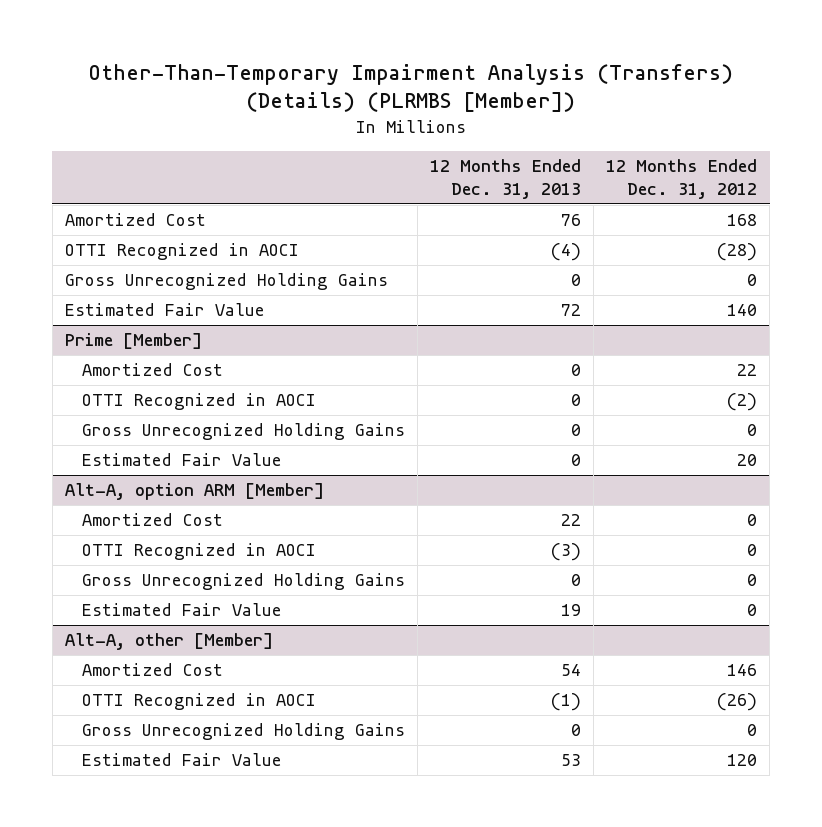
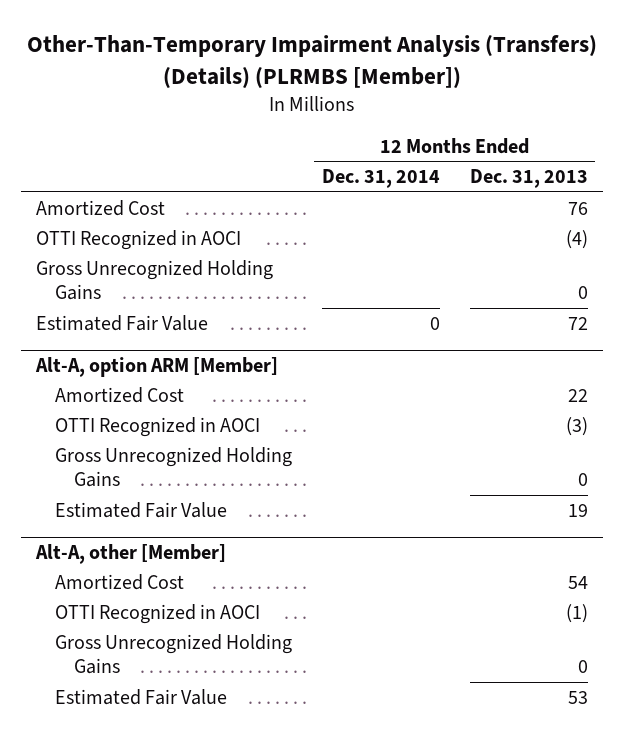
- | 12 Months Ended Dec. 31, 2013 | 12 Months Ended Dec. 31, 2012
+ | 12 Months Ended Dec. 31, 2014 | 12 Months Ended Dec. 31, 2013
- Prime [Member]
- Amortized Cost | 0 | 22
- OTTI Recognized in AOCI | 0 | (2)
- Gross Unrecognized Holding Gains | 0 | 0
- Estimated Fair Value | 0 | 20

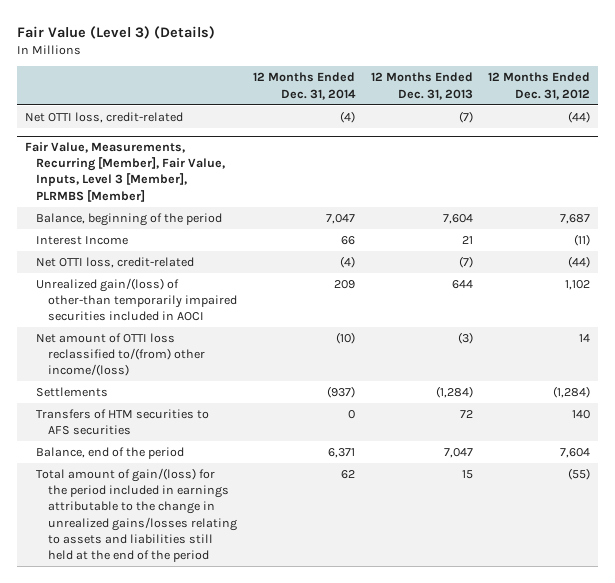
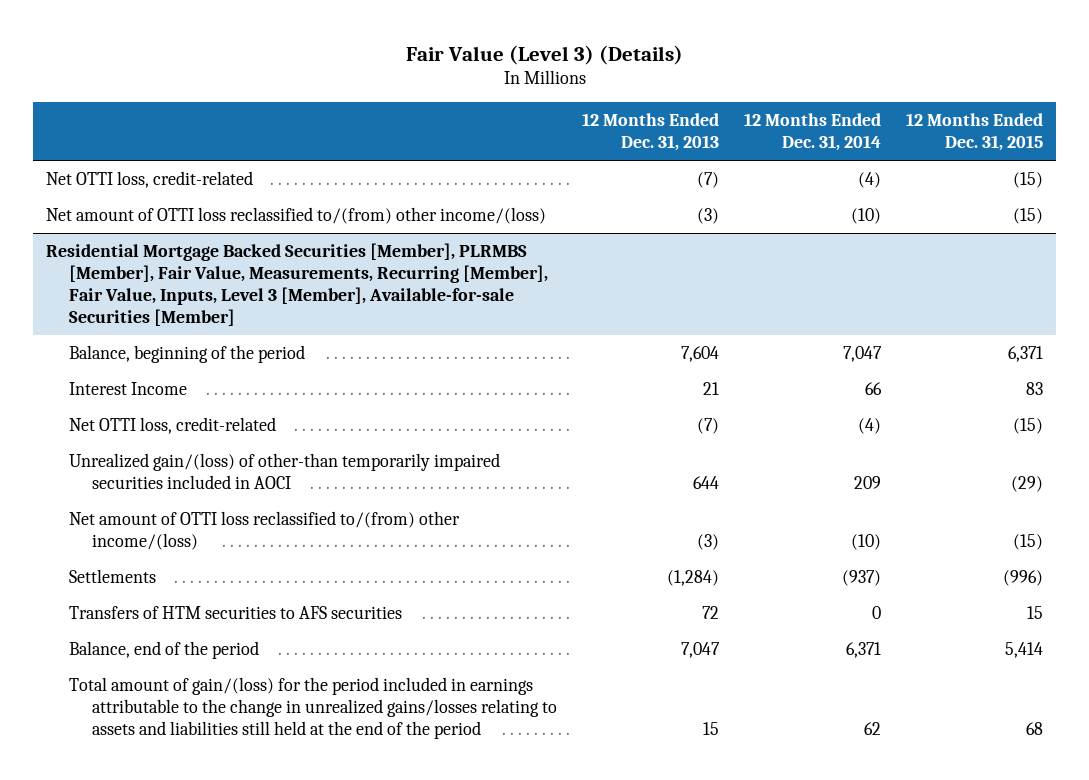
- | 12 Months Ended Dec. 31, 2014 | 12 Months Ended Dec. 31, 2013 | 12 Months Ended Dec. 31, 2012
+ | 12 Months Ended Dec. 31, 2013 | 12 Months Ended Dec. 31, 2014 | 12 Months Ended Dec. 31, 2015
- Fair Value, Measurements, Recurring [Member], Fair Value, Inputs, Level 3 [Member], PLRMBS [Member]
+ Net amount of OTTI loss reclassified to/(from) other income/(loss) | (3) | (10) | (15)
+ Residential Mortgage Backed Securities [Member], PLRMBS [Member], Fair Value, Measurements, Recurring [Member], Fair Value, Inputs, Level 3 [Member], Available-for-sale Securities [Member]

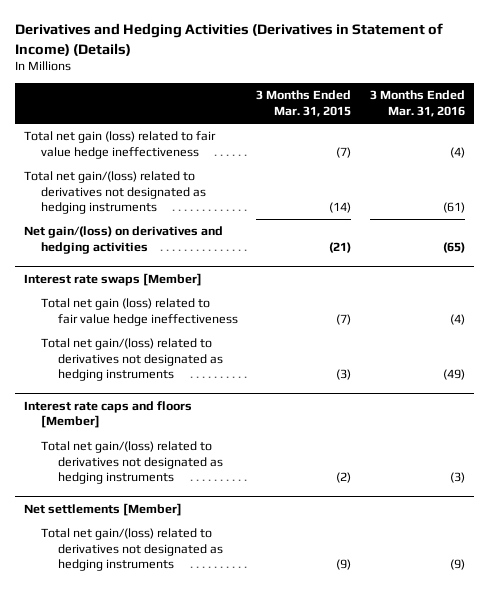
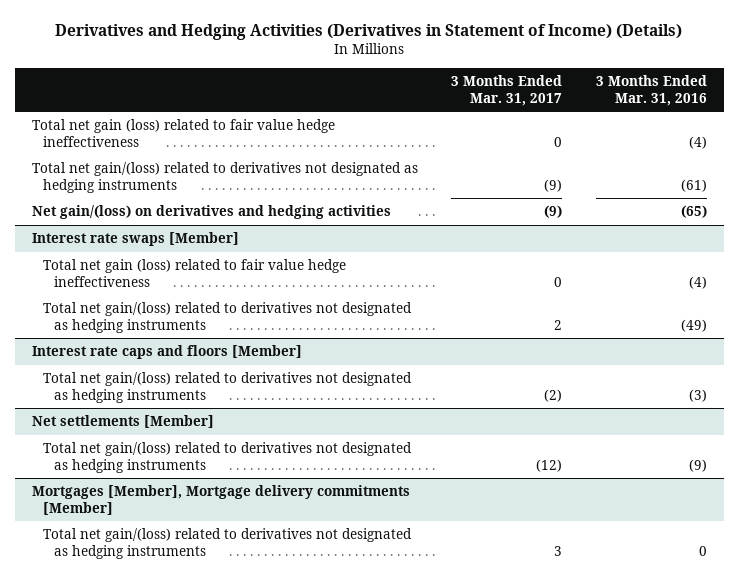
- | 3 Months Ended Mar. 31, 2015 | 3 Months Ended Mar. 31, 2016
+ | 3 Months Ended Mar. 31, 2017 | 3 Months Ended Mar. 31, 2016
+ Mortgages [Member], Mortgage delivery commitments [Member]
+ Total net gain/(loss) related to derivatives not designated as hedging instruments | 3 | 0

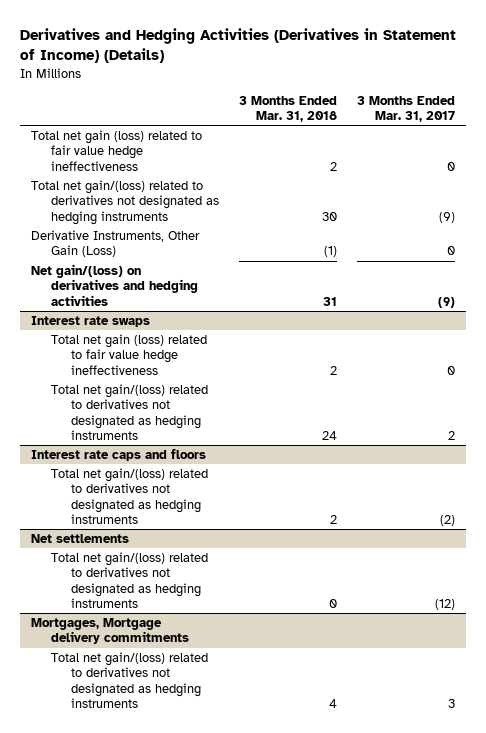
- | 3 Months Ended Mar. 31, 2017 | 3 Months Ended Mar. 31, 2016
+ | 3 Months Ended Mar. 31, 2018 | 3 Months Ended Mar. 31, 2017
+ Derivative Instruments, Other Gain (Loss) | (1) | 0
- Interest rate swaps [Member]
+ Interest rate swaps
- Interest rate caps and floors [Member]
+ Interest rate caps and floors
- Net settlements [Member]
+ Net settlements
- Mortgages [Member], Mortgage delivery commitments [Member]
+ Mortgages, Mortgage delivery commitments

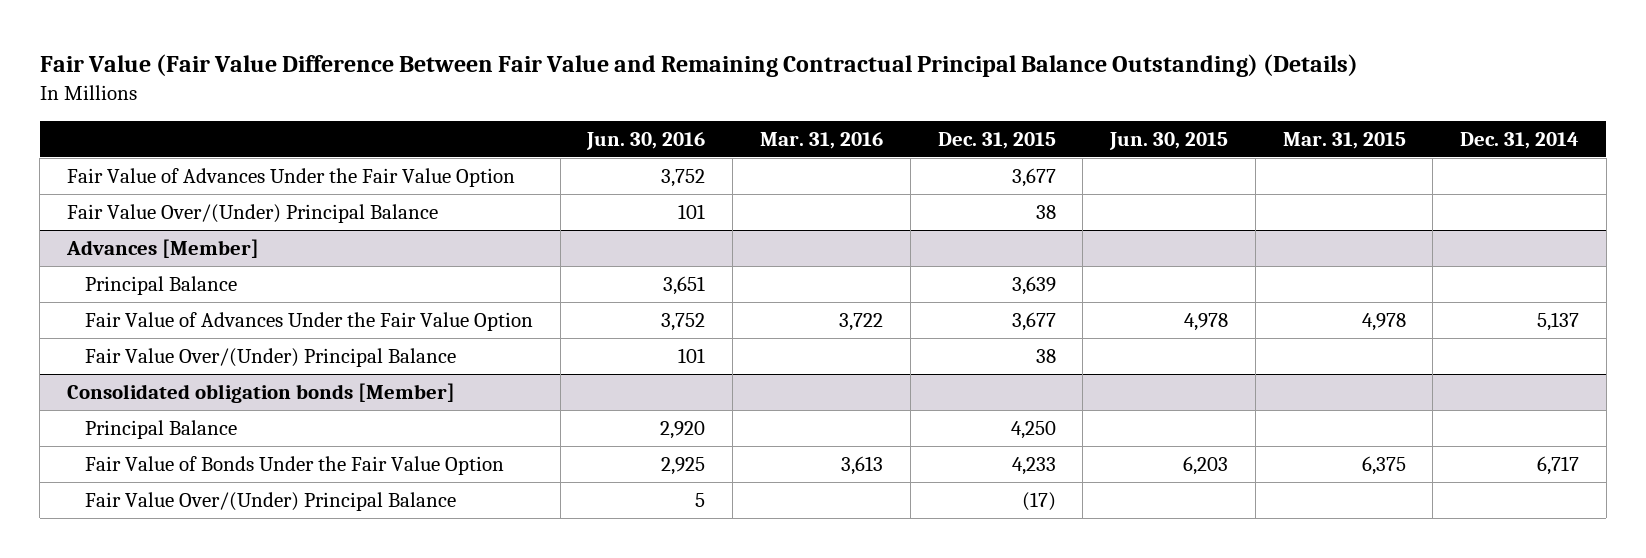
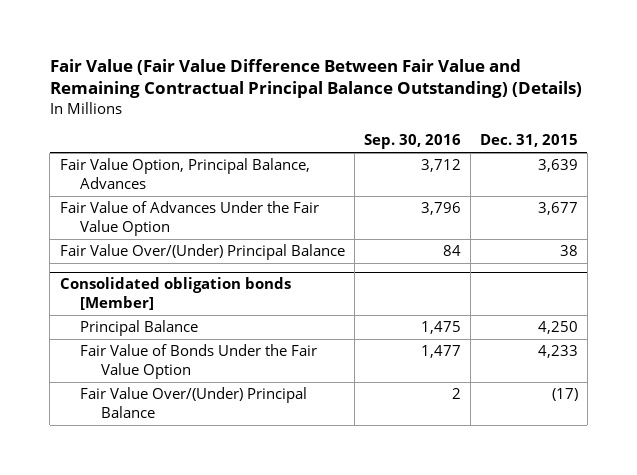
- | Jun. 30, 2016 | Mar. 31, 2016 | Dec. 31, 2015 | Jun. 30, 2015 | Mar. 31, 2015 | Dec. 31, 2014
+ | Sep. 30, 2016 | Dec. 31, 2015
- Fair Value of Advances Under the Fair Value Option | 3,752 | | 3,677 | | |
- Fair Value Over/(Under) Principal Balance | 101 | | 38 | | |
- Advances [Member]
- Principal Balance | 3,651 | | 3,639 | | |
+ Fair Value Option, Principal Balance, Advances | 3,712 | 3,639

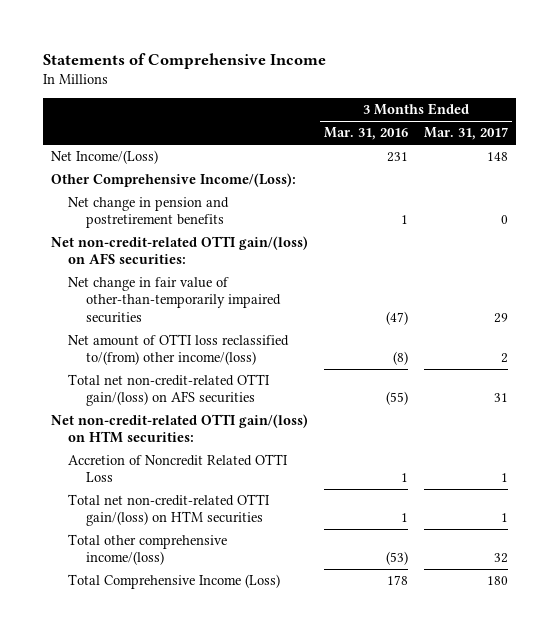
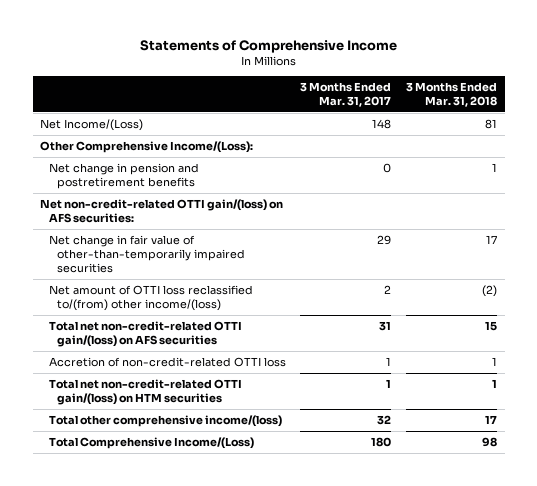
- | 3 Months Ended Mar. 31, 2016 | 3 Months Ended Mar. 31, 2017
+ | 3 Months Ended Mar. 31, 2017 | 3 Months Ended Mar. 31, 2018
- Net non-credit-related OTTI gain/(loss) on HTM securities:
- Accretion of Noncredit Related OTTI Loss | 1 | 1
+ Accretion of non-credit-related OTTI loss | 1 | 1
- Total Comprehensive Income (Loss) | 178 | 180
+ Total Comprehensive Income/(Loss) | 180 | 98

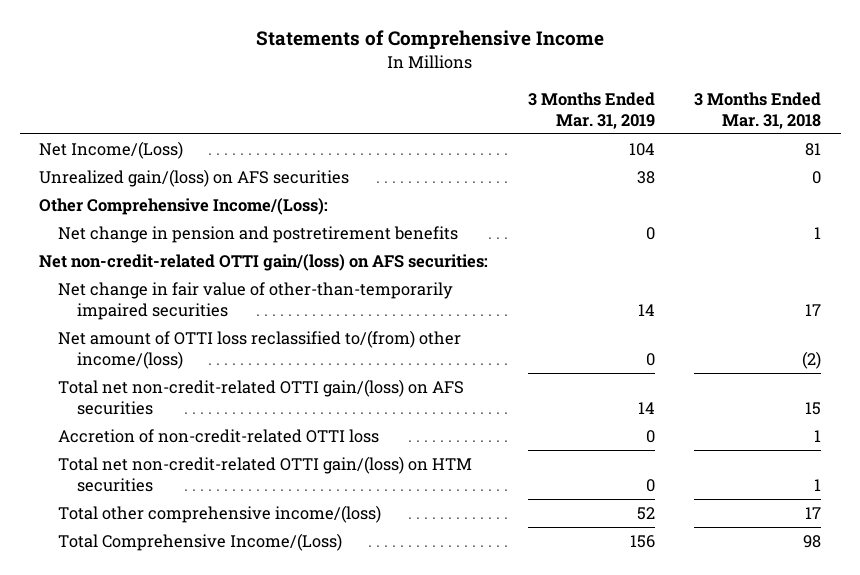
- | 3 Months Ended Mar. 31, 2017 | 3 Months Ended Mar. 31, 2018
+ | 3 Months Ended Mar. 31, 2019 | 3 Months Ended Mar. 31, 2018
+ Unrealized gain/(loss) on AFS securities | 38 | 0

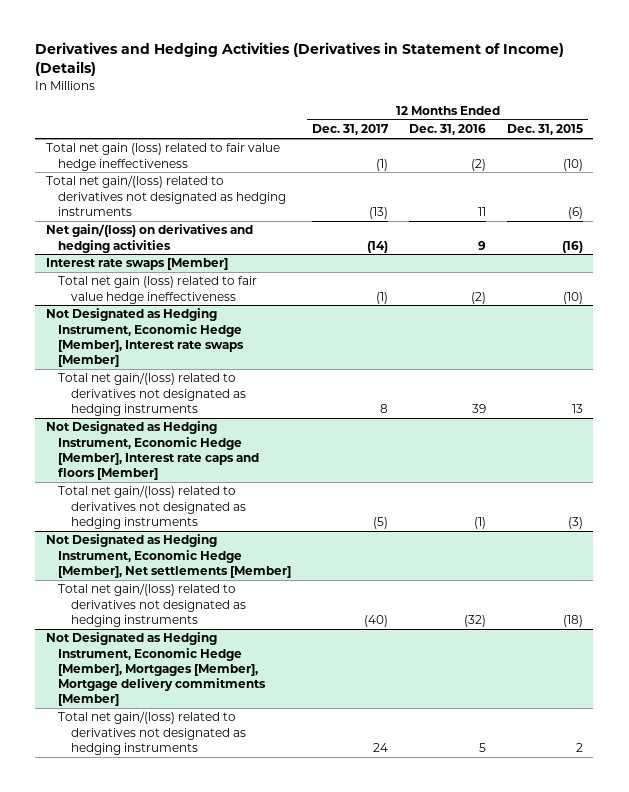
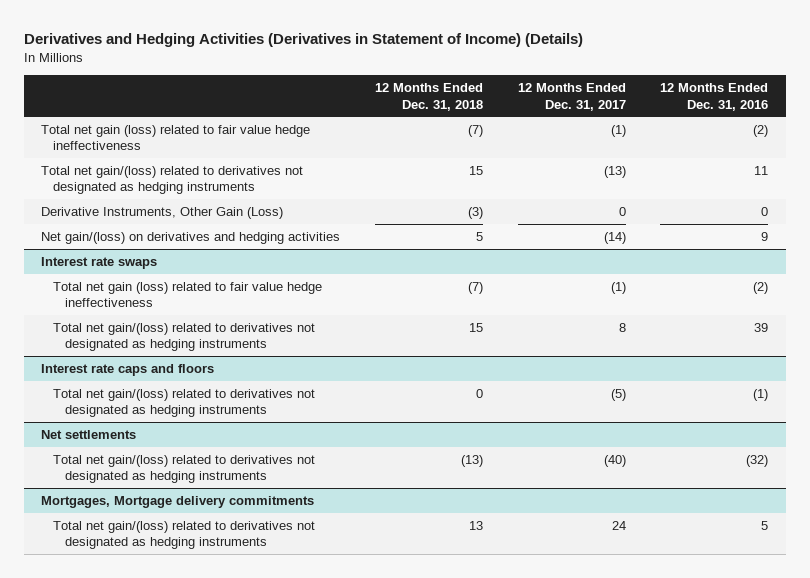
- | 12 Months Ended Dec. 31, 2017 | 12 Months Ended Dec. 31, 2016 | 12 Months Ended Dec. 31, 2015
+ | 12 Months Ended Dec. 31, 2018 | 12 Months Ended Dec. 31, 2017 | 12 Months Ended Dec. 31, 2016
+ Derivative Instruments, Other Gain (Loss) | (3) | 0 | 0
- Interest rate swaps [Member]
+ Interest rate swaps
- Not Designated as Hedging Instrument, Economic Hedge [Member], Interest rate swaps [Member]
- Not Designated as Hedging Instrument, Economic Hedge [Member], Interest rate caps and floors [Member]
+ Interest rate caps and floors
- Not Designated as Hedging Instrument, Economic Hedge [Member], Net settlements [Member]
+ Net settlements
- Not Designated as Hedging Instrument, Economic Hedge [Member], Mortgages [Member], Mortgage delivery commitments [Member]
+ Mortgages, Mortgage delivery commitments

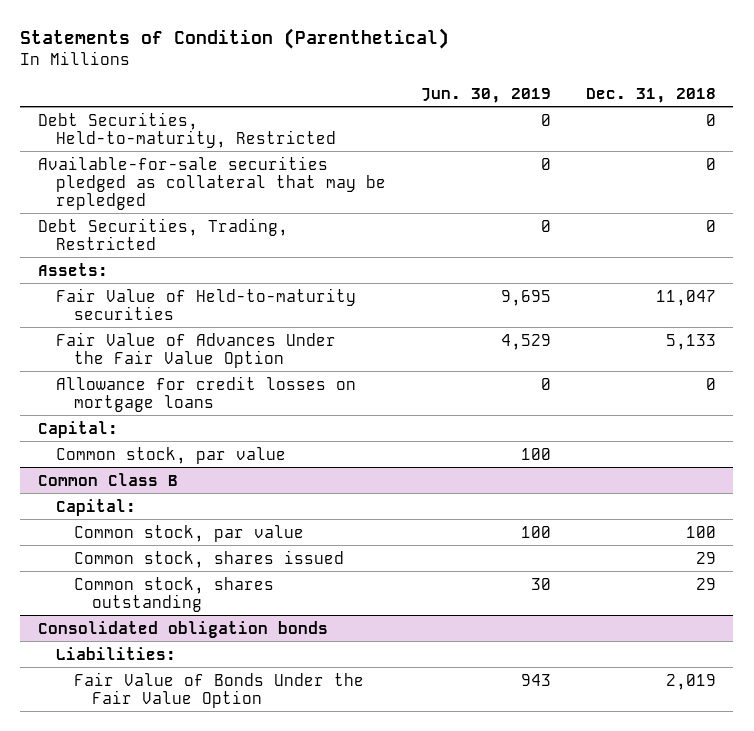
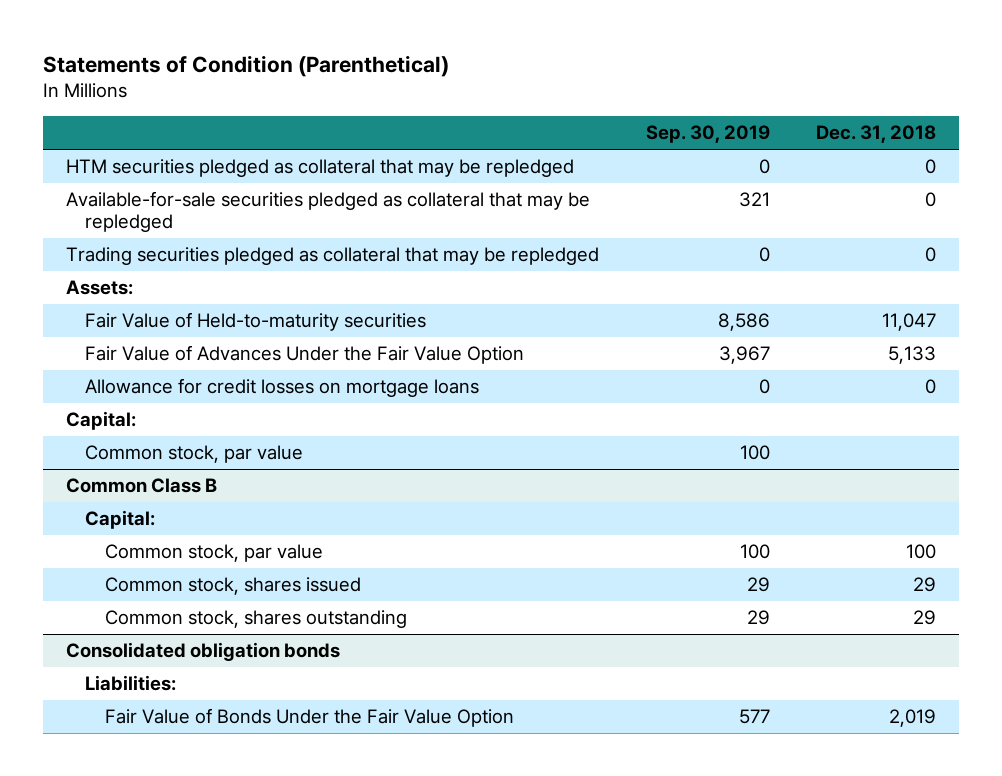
- | Jun. 30, 2019 | Dec. 31, 2018
+ | Sep. 30, 2019 | Dec. 31, 2018
- Debt Securities, Held-to-maturity, Restricted | 0 | 0
+ HTM securities pledged as collateral that may be repledged | 0 | 0
- Debt Securities, Trading, Restricted | 0 | 0
+ Trading securities pledged as collateral that may be repledged | 0 | 0

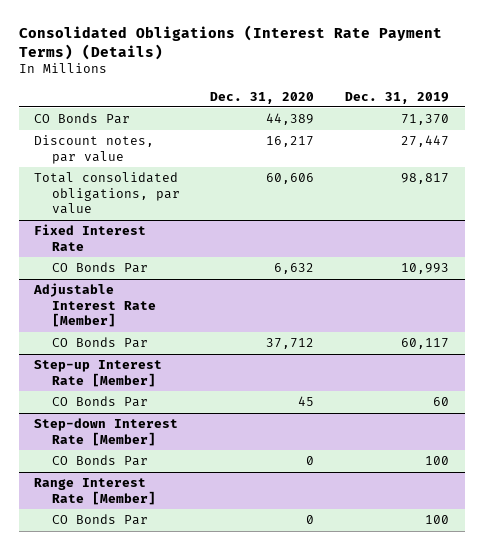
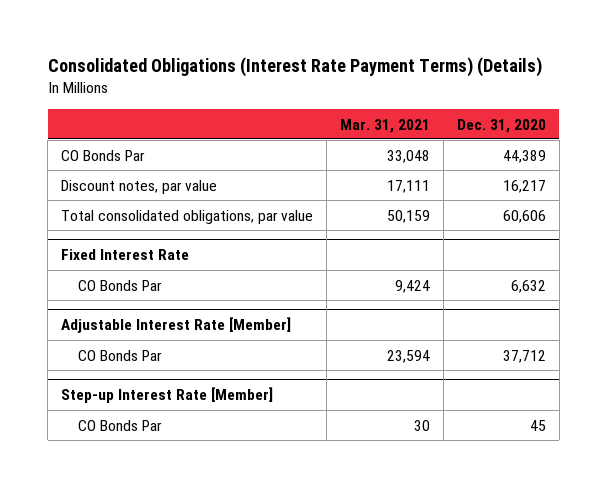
- | Dec. 31, 2020 | Dec. 31, 2019
+ | Mar. 31, 2021 | Dec. 31, 2020
- Step-down Interest Rate [Member]
- CO Bonds Par | 0 | 100
- Range Interest Rate [Member]
- CO Bonds Par | 0 | 100

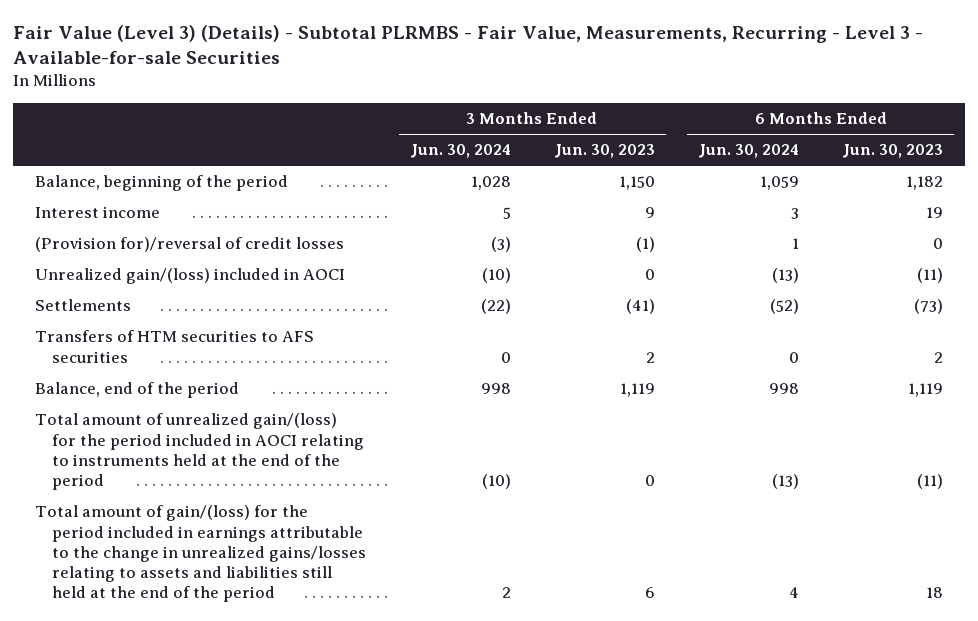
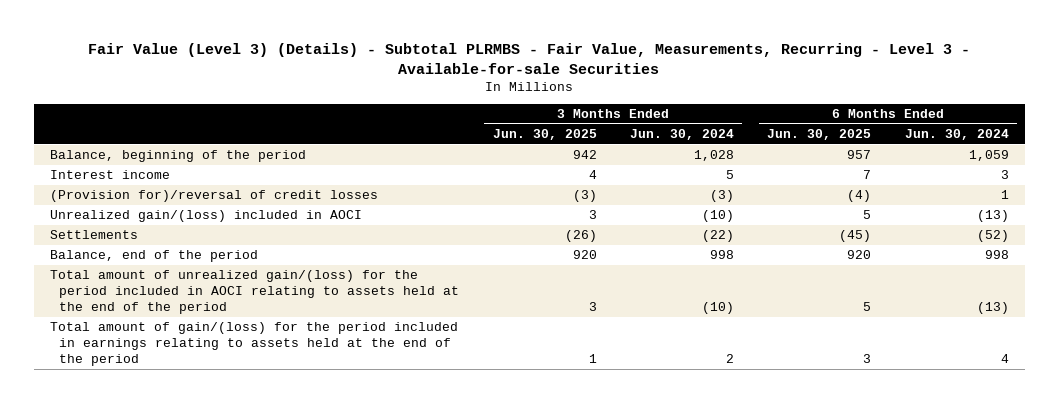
- | 3 Months Ended Jun. 30, 2024 | 3 Months Ended Jun. 30, 2023 | 6 Months Ended Jun. 30, 2024 | 6 Months Ended Jun. 30, 2023
+ | 3 Months Ended Jun. 30, 2025 | 3 Months Ended Jun. 30, 2024 | 6 Months Ended Jun. 30, 2025 | 6 Months Ended Jun. 30, 2024
- Transfers of HTM securities to AFS securities | 0 | 2 | 0 | 2
- Total amount of unrealized gain/(loss) for the period included in AOCI relating to instruments held at the end of the period | (10) | 0 | (13) | (11)
- Total amount of gain/(loss) for the period included in earnings attributable to the change in unrealized gains/losses relating to assets and liabilities still held at the end of the period | 2 | 6 | 4 | 18
+ Total amount of unrealized gain/(loss) for the period included in AOCI relating to assets held at the end of the period | 3 | (10) | 5 | (13)
+ Total amount of gain/(loss) for the period included in earnings relating to assets held at the end of the period | 1 | 2 | 3 | 4

